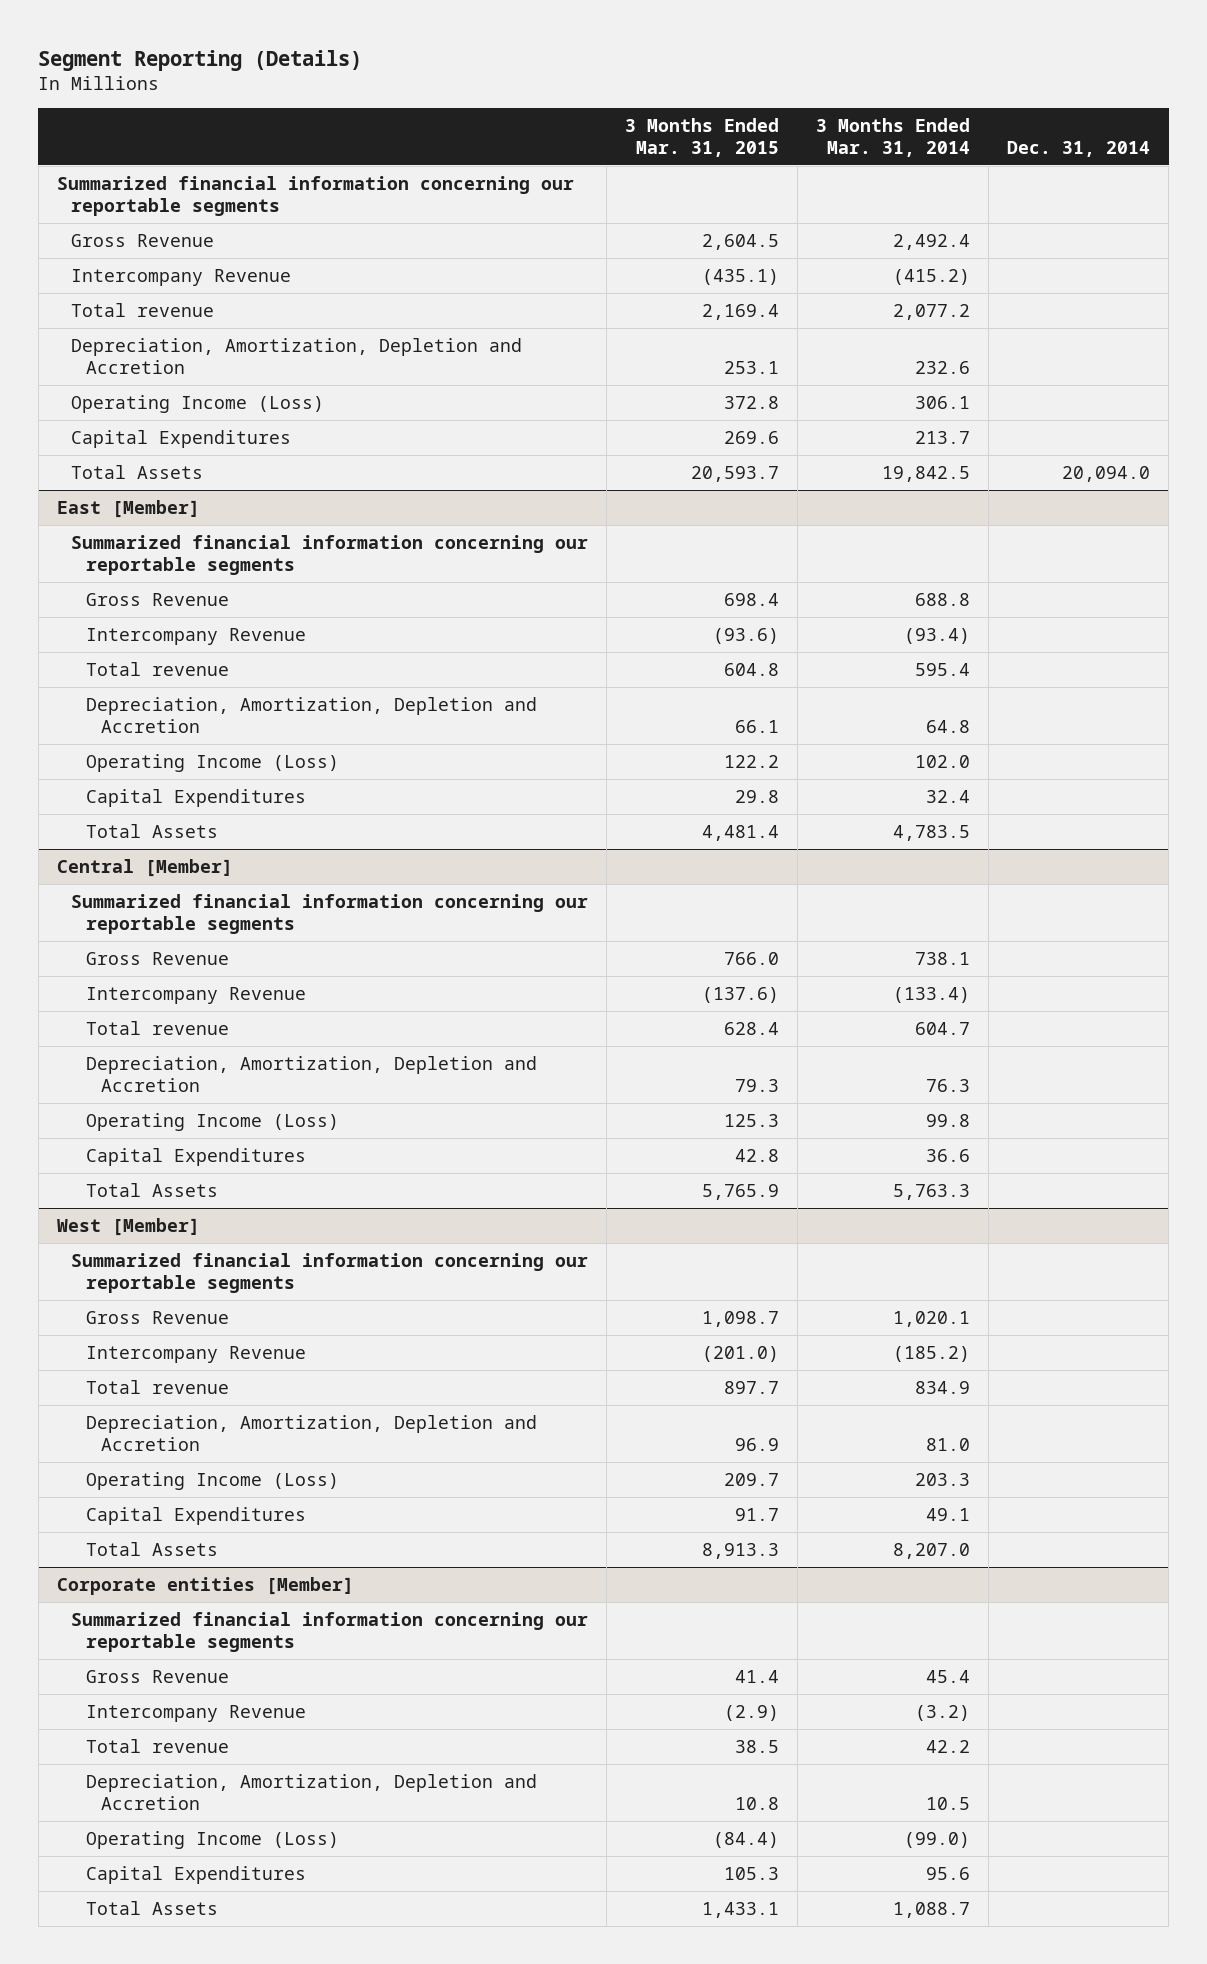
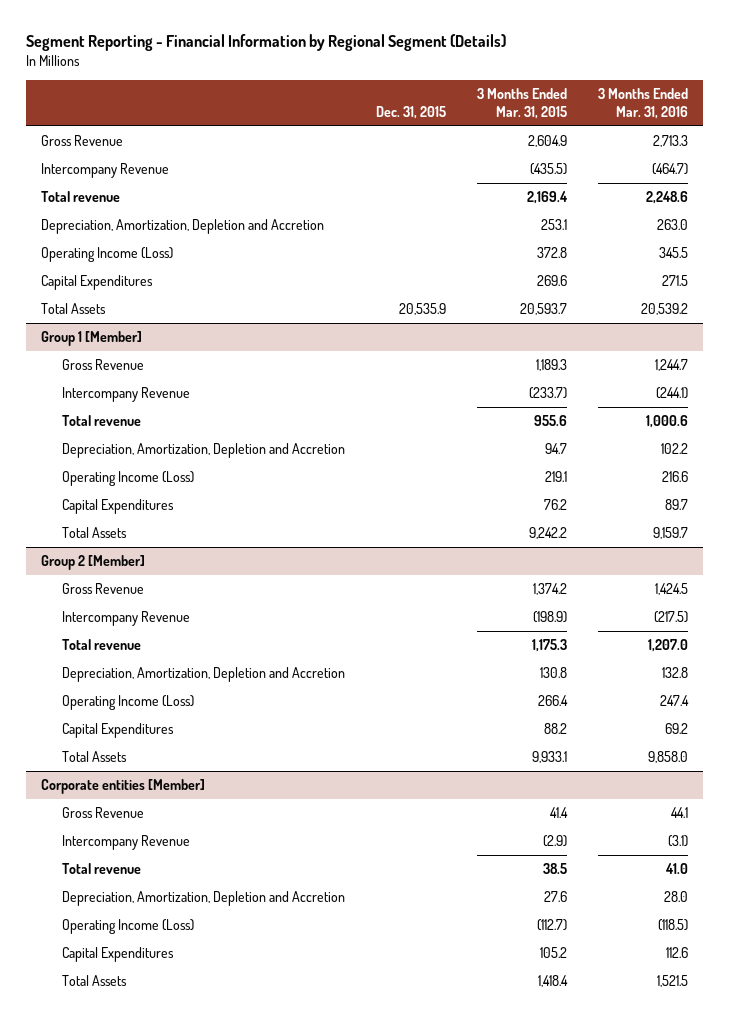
- Segment Reporting (Details)
+ Segment Reporting - Financial Information by Regional Segment (Details)
- | 3 Months Ended Mar. 31, 2015 | 3 Months Ended Mar. 31, 2014 | Dec. 31, 2014
+ | Dec. 31, 2015 | 3 Months Ended Mar. 31, 2015 | 3 Months Ended Mar. 31, 2016
- Summarized financial information concerning our reportable segments
- Gross Revenue | 2,604.5 | 2,492.4 |
- Intercompany Revenue | (435.1) | (415.2) |
+ Gross Revenue | | 2,604.9 | 2,713.3
+ Intercompany Revenue | | (435.5) | (464.7)
- East [Member]
- Summarized financial information concerning our reportable segments
- Gross Revenue | 698.4 | 688.8 |
- Intercompany Revenue | (93.6) | (93.4) |
- Total revenue | 604.8 | 595.4 |
- Depreciation, Amortization, Depletion and Accretion | 66.1 | 64.8 |
- Operating Income (Loss) | 122.2 | 102.0 |
- Capital Expenditures | 29.8 | 32.4 |
- Total Assets | 4,481.4 | 4,783.5 |
- Central [Member]
- Summarized financial information concerning our reportable segments
- Gross Revenue | 766.0 | 738.1 |
- Intercompany Revenue | (137.6) | (133.4) |
- Total revenue | 628.4 | 604.7 |
- Depreciation, Amortization, Depletion and Accretion | 79.3 | 76.3 |
- Operating Income (Loss) | 125.3 | 99.8 |
- Capital Expenditures | 42.8 | 36.6 |
- Total Assets | 5,765.9 | 5,763.3 |
- West [Member]
- Summarized financial information concerning our reportable segments
- Gross Revenue | 1,098.7 | 1,020.1 |
- Intercompany Revenue | (201.0) | (185.2) |
- Total revenue | 897.7 | 834.9 |
- Depreciation, Amortization, Depletion and Accretion | 96.9 | 81.0 |
- Operating Income (Loss) | 209.7 | 203.3 |
- Capital Expenditures | 91.7 | 49.1 |
- Total Assets | 8,913.3 | 8,207.0 |
+ Group 1 [Member]
+ Gross Revenue | | 1,189.3 | 1,244.7
+ Intercompany Revenue | | (233.7) | (244.1)
+ Total revenue | | 955.6 | 1,000.6
+ Depreciation, Amortization, Depletion and Accretion | | 94.7 | 102.2
+ Operating Income (Loss) | | 219.1 | 216.6
+ Capital Expenditures | | 76.2 | 89.7
+ Total Assets | | 9,242.2 | 9,159.7
+ Group 2 [Member]
+ Gross Revenue | | 1,374.2 | 1,424.5
+ Intercompany Revenue | | (198.9) | (217.5)
+ Total revenue | | 1,175.3 | 1,207.0
+ Depreciation, Amortization, Depletion and Accretion | | 130.8 | 132.8
+ Operating Income (Loss) | | 266.4 | 247.4
+ Capital Expenditures | | 88.2 | 69.2
+ Total Assets | | 9,933.1 | 9,858.0
@ Corporate entities [Member]
- Summarized financial information concerning our reportable segments
- Depreciation, Amortization, Depletion and Accretion | 10.8 | 10.5 |
- Operating Income (Loss) | (84.4) | (99.0) |
- Capital Expenditures | 105.3 | 95.6 |
- Total Assets | 1,433.1 | 1,088.7 |
+ Depreciation, Amortization, Depletion and Accretion | | 27.6 | 28.0
+ Operating Income (Loss) | | (112.7) | (118.5)
+ Capital Expenditures | | 105.2 | 112.6
+ Total Assets | | 1,418.4 | 1,521.5

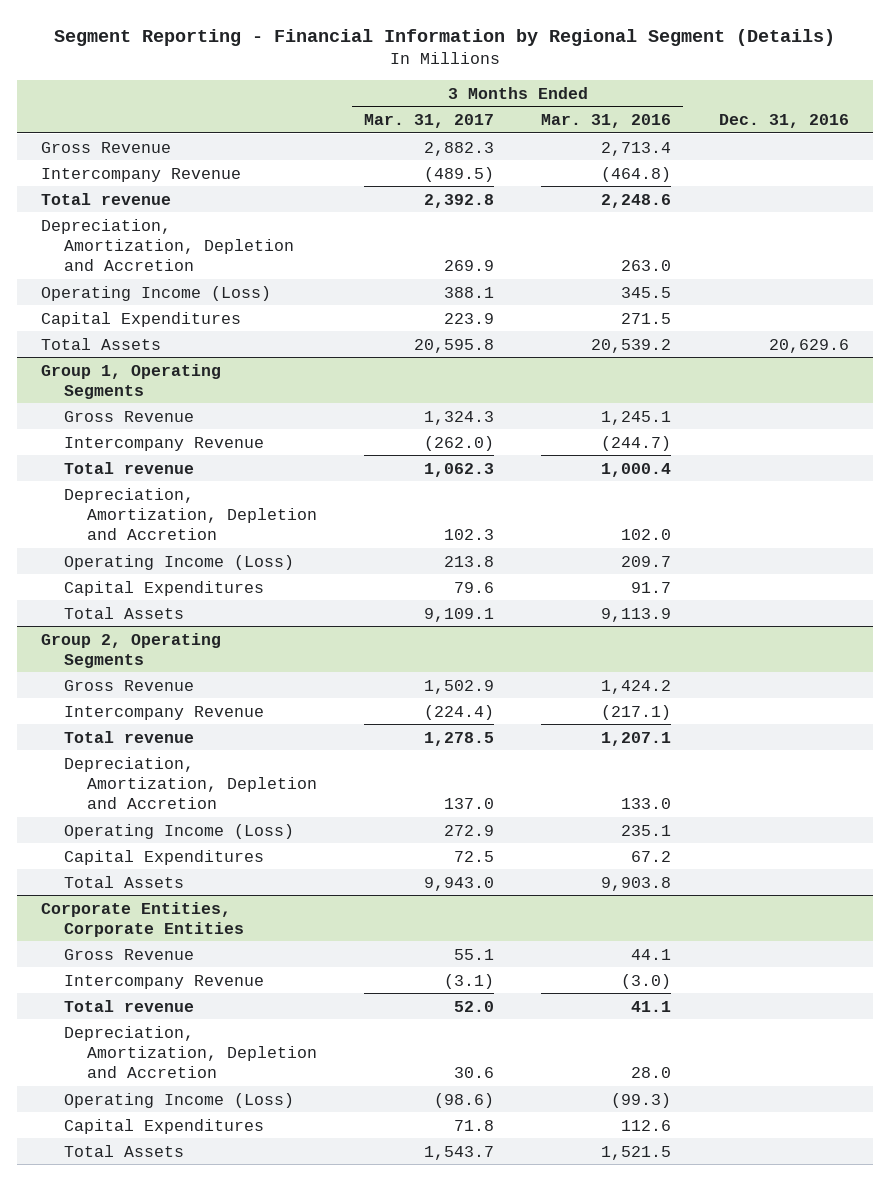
- | Dec. 31, 2015 | 3 Months Ended Mar. 31, 2015 | 3 Months Ended Mar. 31, 2016
+ | 3 Months Ended Mar. 31, 2017 | 3 Months Ended Mar. 31, 2016 | Dec. 31, 2016
- Gross Revenue | | 2,604.9 | 2,713.3
- Intercompany Revenue | | (435.5) | (464.7)
+ Gross Revenue | 2,882.3 | 2,713.4 |
+ Intercompany Revenue | (489.5) | (464.8) |
- Group 1 [Member]
- Gross Revenue | | 1,189.3 | 1,244.7
- Intercompany Revenue | | (233.7) | (244.1)
- Total revenue | | 955.6 | 1,000.6
- Depreciation, Amortization, Depletion and Accretion | | 94.7 | 102.2
- Operating Income (Loss) | | 219.1 | 216.6
- Capital Expenditures | | 76.2 | 89.7
- Total Assets | | 9,242.2 | 9,159.7
- Group 2 [Member]
- Gross Revenue | | 1,374.2 | 1,424.5
- Intercompany Revenue | | (198.9) | (217.5)
- Total revenue | | 1,175.3 | 1,207.0
- Depreciation, Amortization, Depletion and Accretion | | 130.8 | 132.8
- Operating Income (Loss) | | 266.4 | 247.4
- Capital Expenditures | | 88.2 | 69.2
- Total Assets | | 9,933.1 | 9,858.0
- Corporate entities [Member]
+ Group 1, Operating Segments
+ Gross Revenue | 1,324.3 | 1,245.1 |
+ Intercompany Revenue | (262.0) | (244.7) |
+ Total revenue | 1,062.3 | 1,000.4 |
+ Depreciation, Amortization, Depletion and Accretion | 102.3 | 102.0 |
+ Operating Income (Loss) | 213.8 | 209.7 |
+ Capital Expenditures | 79.6 | 91.7 |
+ Total Assets | 9,109.1 | 9,113.9 |
+ Group 2, Operating Segments
+ Gross Revenue | 1,502.9 | 1,424.2 |
+ Intercompany Revenue | (224.4) | (217.1) |
+ Total revenue | 1,278.5 | 1,207.1 |
+ Depreciation, Amortization, Depletion and Accretion | 137.0 | 133.0 |
+ Operating Income (Loss) | 272.9 | 235.1 |
+ Capital Expenditures | 72.5 | 67.2 |
+ Total Assets | 9,943.0 | 9,903.8 |
+ Corporate Entities, Corporate Entities
- Intercompany Revenue | | (2.9) | (3.1)
- Total revenue | | 38.5 | 41.0
+ Intercompany Revenue | (3.1) | (3.0) |
+ Total revenue | 52.0 | 41.1 |
- Operating Income (Loss) | | (112.7) | (118.5)
+ Operating Income (Loss) | (98.6) | (99.3) |

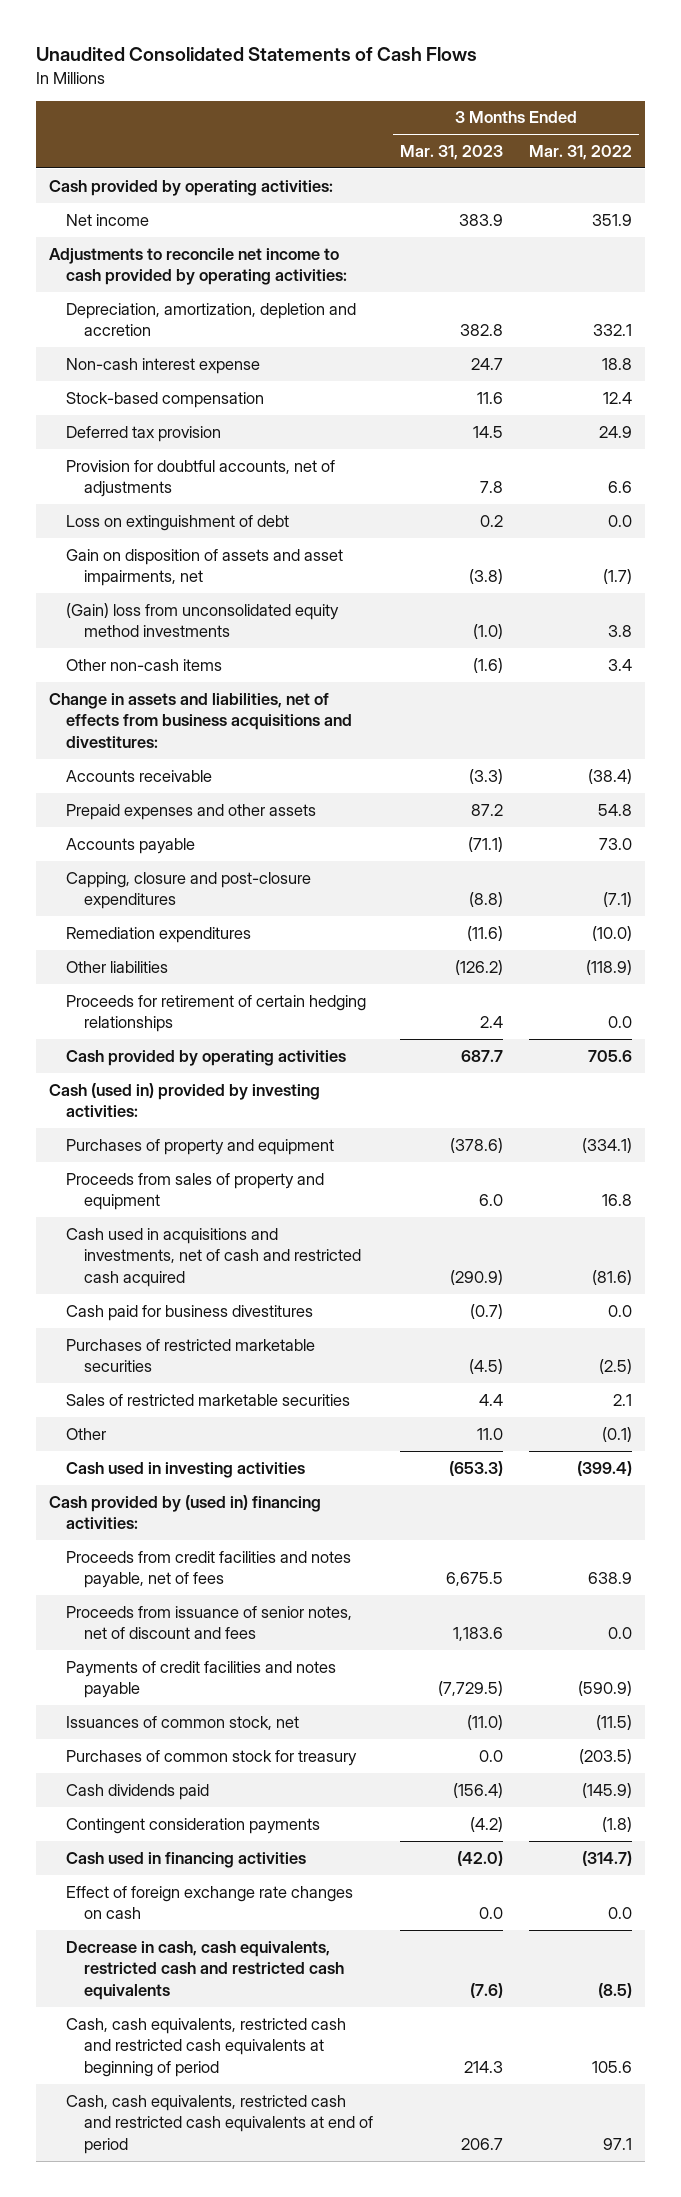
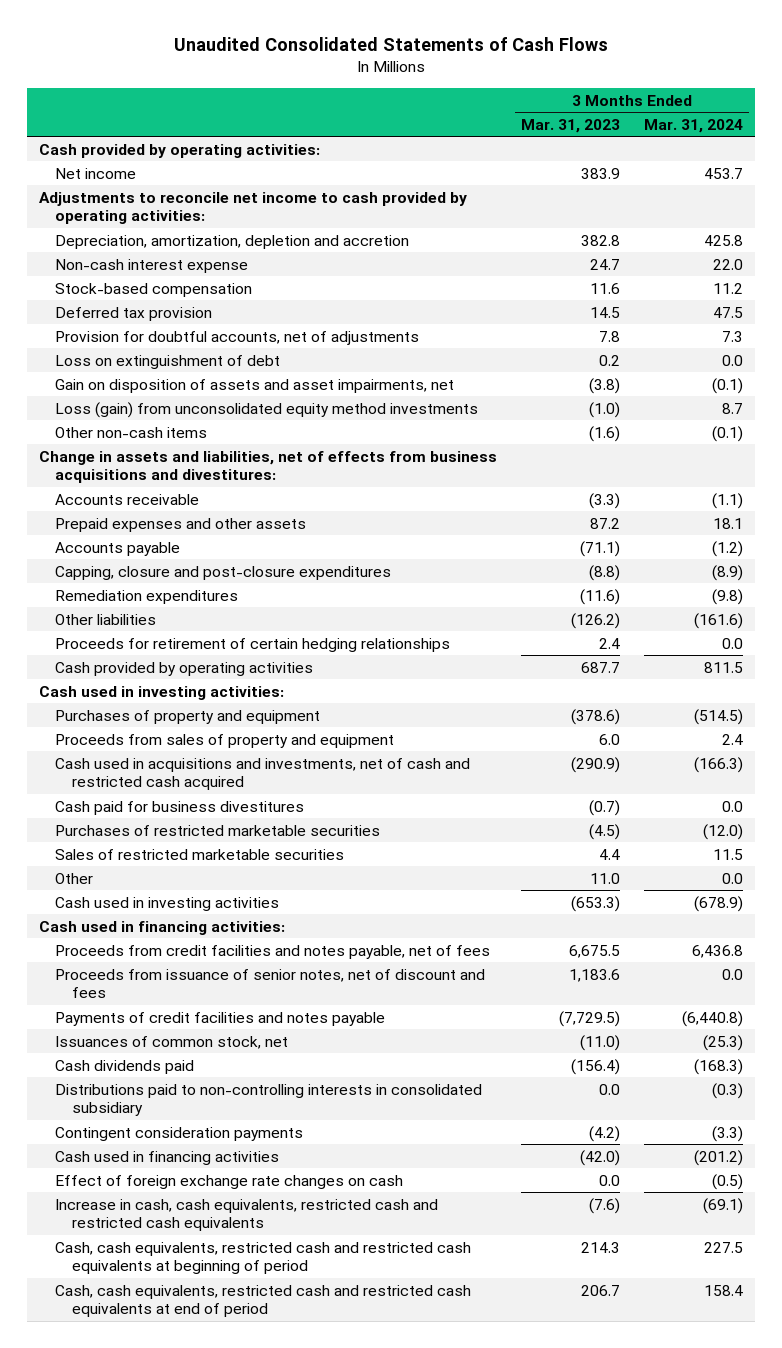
- | 3 Months Ended Mar. 31, 2023 | 3 Months Ended Mar. 31, 2022
+ | 3 Months Ended Mar. 31, 2023 | 3 Months Ended Mar. 31, 2024
- (Gain) loss from unconsolidated equity method investments | (1.0) | 3.8
+ Loss (gain) from unconsolidated equity method investments | (1.0) | 8.7
- Cash (used in) provided by investing activities:
+ Cash used in investing activities:
- Cash provided by (used in) financing activities:
+ Cash used in financing activities:
- Purchases of common stock for treasury | 0.0 | (203.5)
+ Distributions paid to non-controlling interests in consolidated subsidiary | 0.0 | (0.3)
- Decrease in cash, cash equivalents, restricted cash and restricted cash equivalents | (7.6) | (8.5)
+ Increase in cash, cash equivalents, restricted cash and restricted cash equivalents | (7.6) | (69.1)

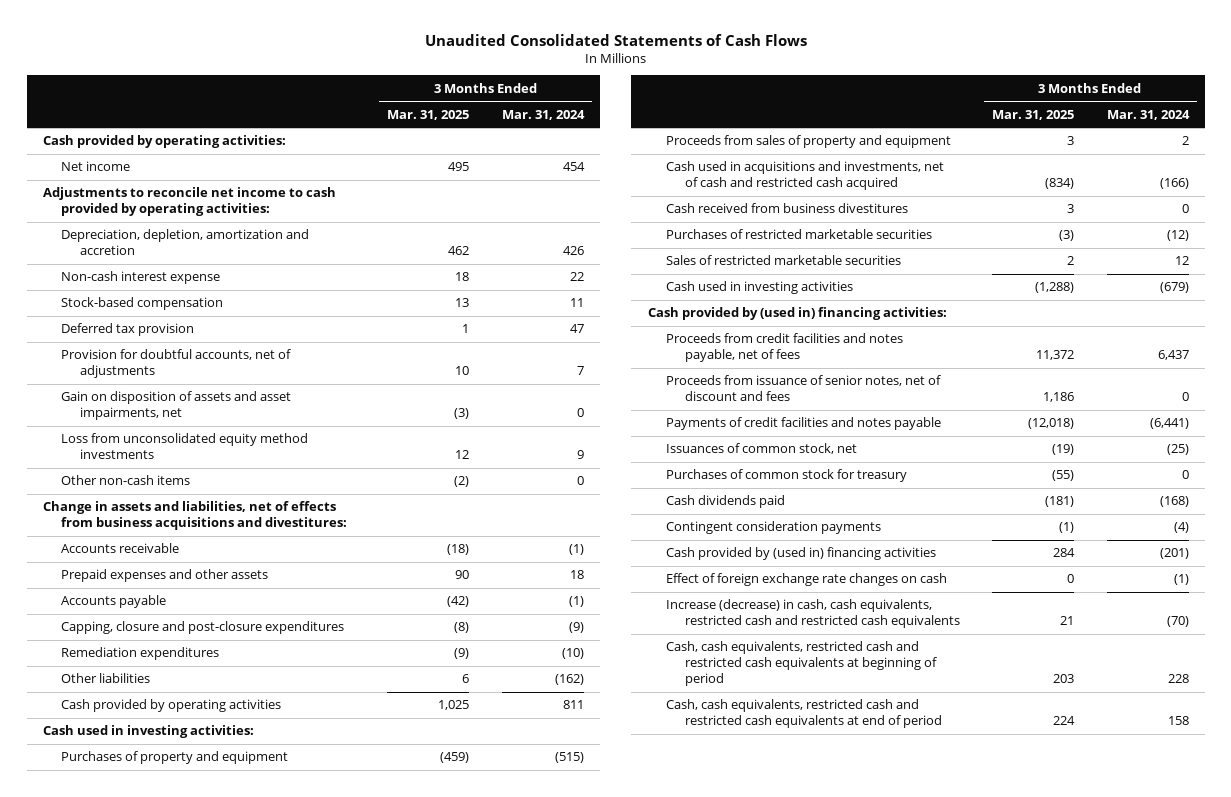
- | 3 Months Ended Mar. 31, 2023 | 3 Months Ended Mar. 31, 2024
+ | 3 Months Ended Mar. 31, 2025 | 3 Months Ended Mar. 31, 2024
- Net income | 383.9 | 453.7
+ Net income | 495 | 454
- Depreciation, amortization, depletion and accretion | 382.8 | 425.8
- Non-cash interest expense | 24.7 | 22.0
- Stock-based compensation | 11.6 | 11.2
- Deferred tax provision | 14.5 | 47.5
- Provision for doubtful accounts, net of adjustments | 7.8 | 7.3
- Loss on extinguishment of debt | 0.2 | 0.0
- Gain on disposition of assets and asset impairments, net | (3.8) | (0.1)
- Loss (gain) from unconsolidated equity method investments | (1.0) | 8.7
- Other non-cash items | (1.6) | (0.1)
+ Depreciation, depletion, amortization and accretion | 462 | 426
+ Non-cash interest expense | 18 | 22
+ Stock-based compensation | 13 | 11
+ Deferred tax provision | 1 | 47
+ Provision for doubtful accounts, net of adjustments | 10 | 7
+ Gain on disposition of assets and asset impairments, net | (3) | 0
+ Loss from unconsolidated equity method investments | 12 | 9
+ Other non-cash items | (2) | 0
- Accounts receivable | (3.3) | (1.1)
- Prepaid expenses and other assets | 87.2 | 18.1
- Accounts payable | (71.1) | (1.2)
- Capping, closure and post-closure expenditures | (8.8) | (8.9)
- Remediation expenditures | (11.6) | (9.8)
- Other liabilities | (126.2) | (161.6)
- Proceeds for retirement of certain hedging relationships | 2.4 | 0.0
- Cash provided by operating activities | 687.7 | 811.5
+ Accounts receivable | (18) | (1)
+ Prepaid expenses and other assets | 90 | 18
+ Accounts payable | (42) | (1)
+ Capping, closure and post-closure expenditures | (8) | (9)
+ Remediation expenditures | (9) | (10)
+ Other liabilities | 6 | (162)
+ Cash provided by operating activities | 1,025 | 811
- Purchases of property and equipment | (378.6) | (514.5)
- Proceeds from sales of property and equipment | 6.0 | 2.4
- Cash used in acquisitions and investments, net of cash and restricted cash acquired | (290.9) | (166.3)
- Cash paid for business divestitures | (0.7) | 0.0
- Purchases of restricted marketable securities | (4.5) | (12.0)
- Sales of restricted marketable securities | 4.4 | 11.5
- Other | 11.0 | 0.0
- Cash used in investing activities | (653.3) | (678.9)
- Cash used in financing activities:
- Proceeds from credit facilities and notes payable, net of fees | 6,675.5 | 6,436.8
- Proceeds from issuance of senior notes, net of discount and fees | 1,183.6 | 0.0
- Payments of credit facilities and notes payable | (7,729.5) | (6,440.8)
- Issuances of common stock, net | (11.0) | (25.3)
- Cash dividends paid | (156.4) | (168.3)
- Distributions paid to non-controlling interests in consolidated subsidiary | 0.0 | (0.3)
- Contingent consideration payments | (4.2) | (3.3)
- Cash used in financing activities | (42.0) | (201.2)
- Effect of foreign exchange rate changes on cash | 0.0 | (0.5)
- Increase in cash, cash equivalents, restricted cash and restricted cash equivalents | (7.6) | (69.1)
- Cash, cash equivalents, restricted cash and restricted cash equivalents at beginning of period | 214.3 | 227.5
- Cash, cash equivalents, restricted cash and restricted cash equivalents at end of period | 206.7 | 158.4
+ Purchases of property and equipment | (459) | (515)
+ Proceeds from sales of property and equipment | 3 | 2
+ Cash used in acquisitions and investments, net of cash and restricted cash acquired | (834) | (166)
+ Cash received from business divestitures | 3 | 0
+ Purchases of restricted marketable securities | (3) | (12)
+ Sales of restricted marketable securities | 2 | 12
+ Cash used in investing activities | (1,288) | (679)
+ Cash provided by (used in) financing activities:
+ Proceeds from credit facilities and notes payable, net of fees | 11,372 | 6,437
+ Proceeds from issuance of senior notes, net of discount and fees | 1,186 | 0
+ Payments of credit facilities and notes payable | (12,018) | (6,441)
+ Issuances of common stock, net | (19) | (25)
+ Purchases of common stock for treasury | (55) | 0
+ Cash dividends paid | (181) | (168)
+ Contingent consideration payments | (1) | (4)
+ Cash provided by (used in) financing activities | 284 | (201)
+ Effect of foreign exchange rate changes on cash | 0 | (1)
+ Increase (decrease) in cash, cash equivalents, restricted cash and restricted cash equivalents | 21 | (70)
+ Cash, cash equivalents, restricted cash and restricted cash equivalents at beginning of period | 203 | 228
+ Cash, cash equivalents, restricted cash and restricted cash equivalents at end of period | 224 | 158

